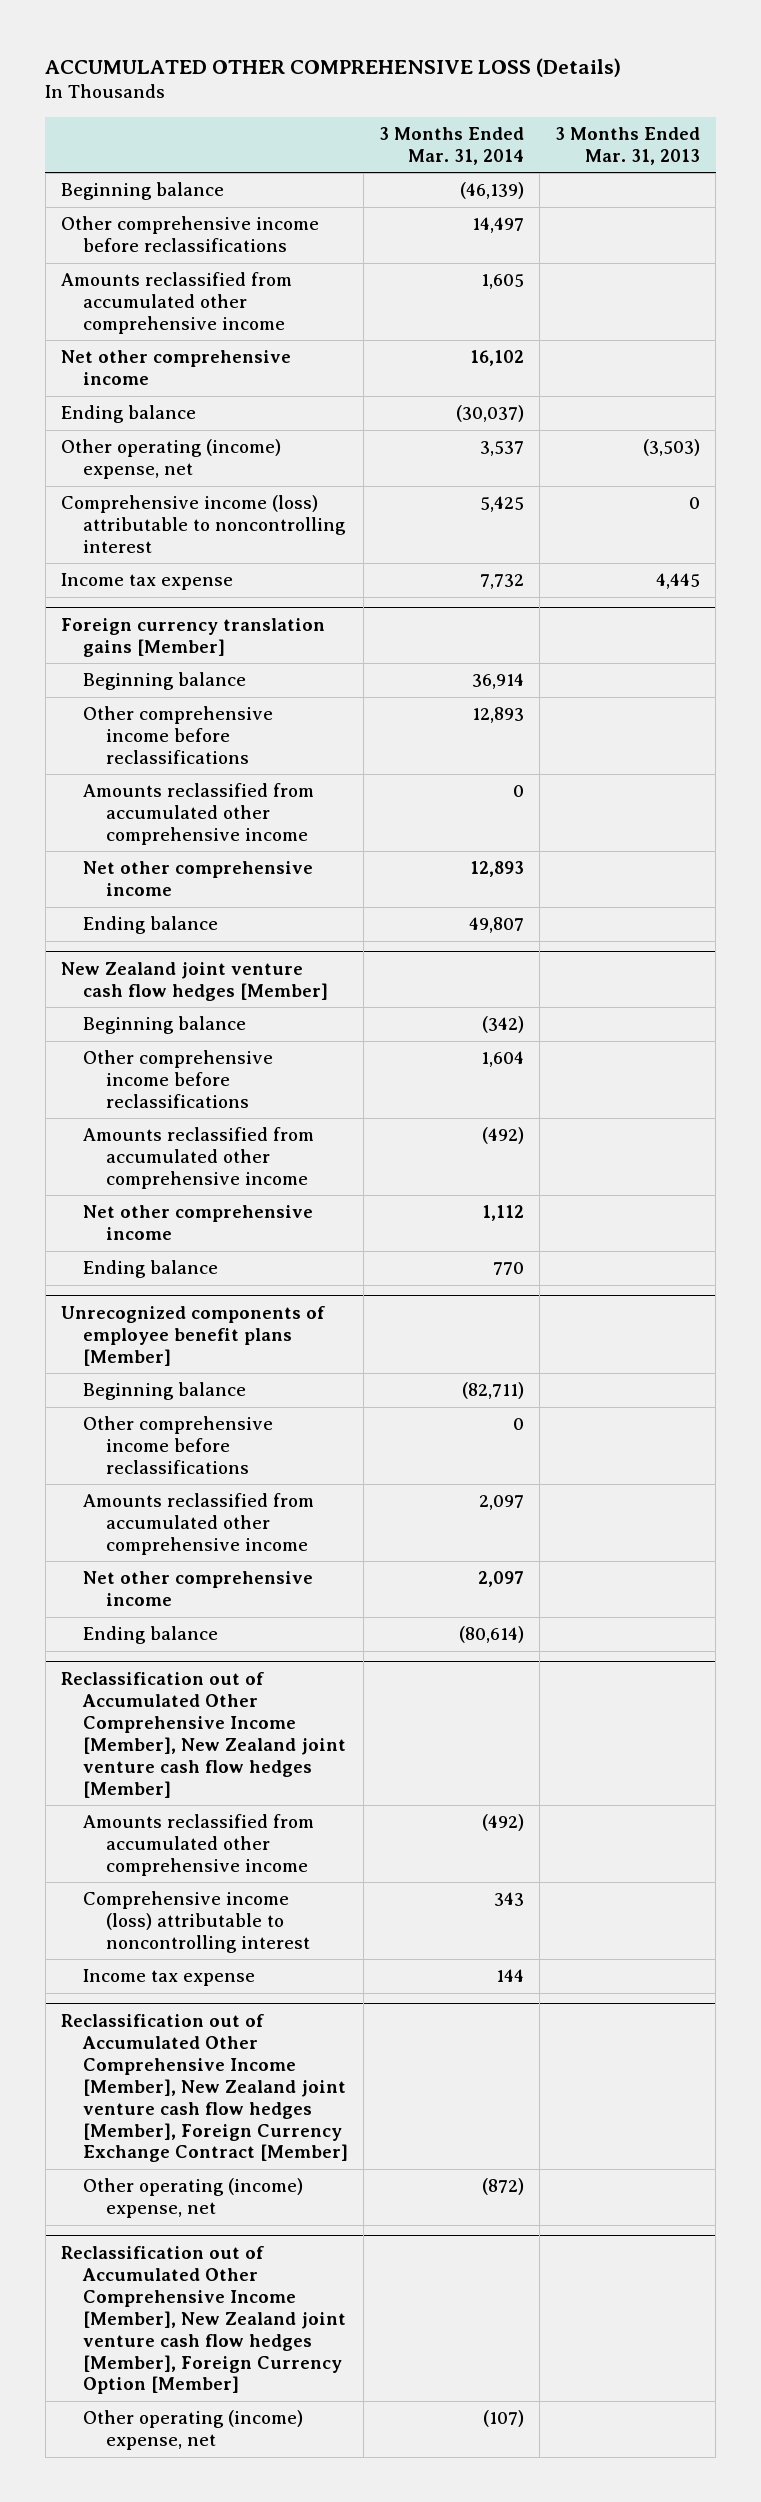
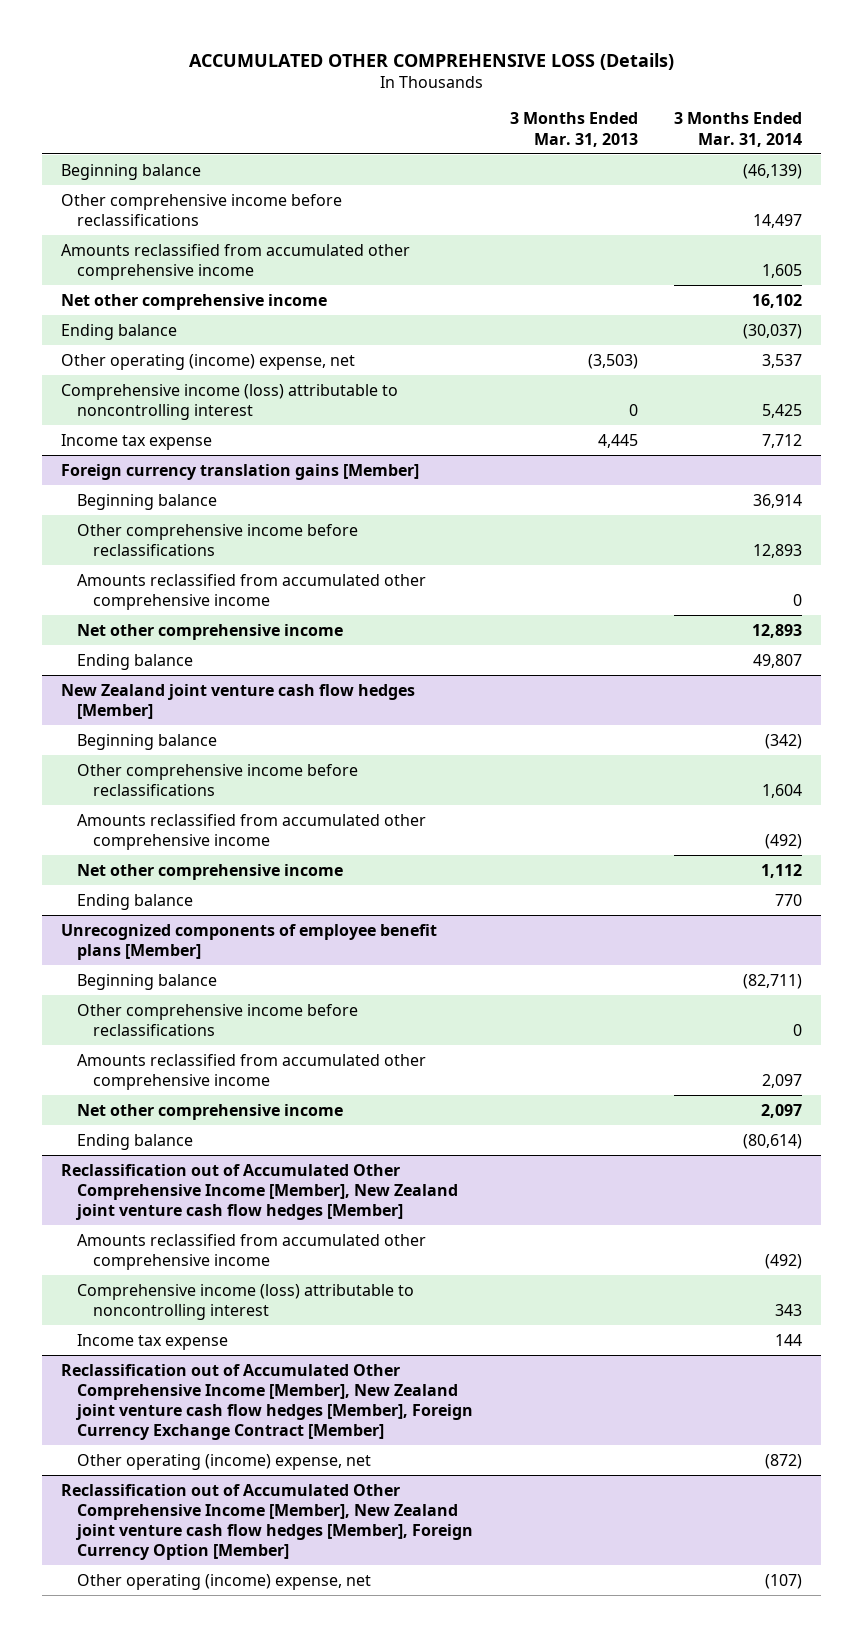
- | 3 Months Ended Mar. 31, 2014 | 3 Months Ended Mar. 31, 2013
+ | 3 Months Ended Mar. 31, 2013 | 3 Months Ended Mar. 31, 2014
- Income tax expense | 7,732 | 4,445
+ Income tax expense | 4,445 | 7,712

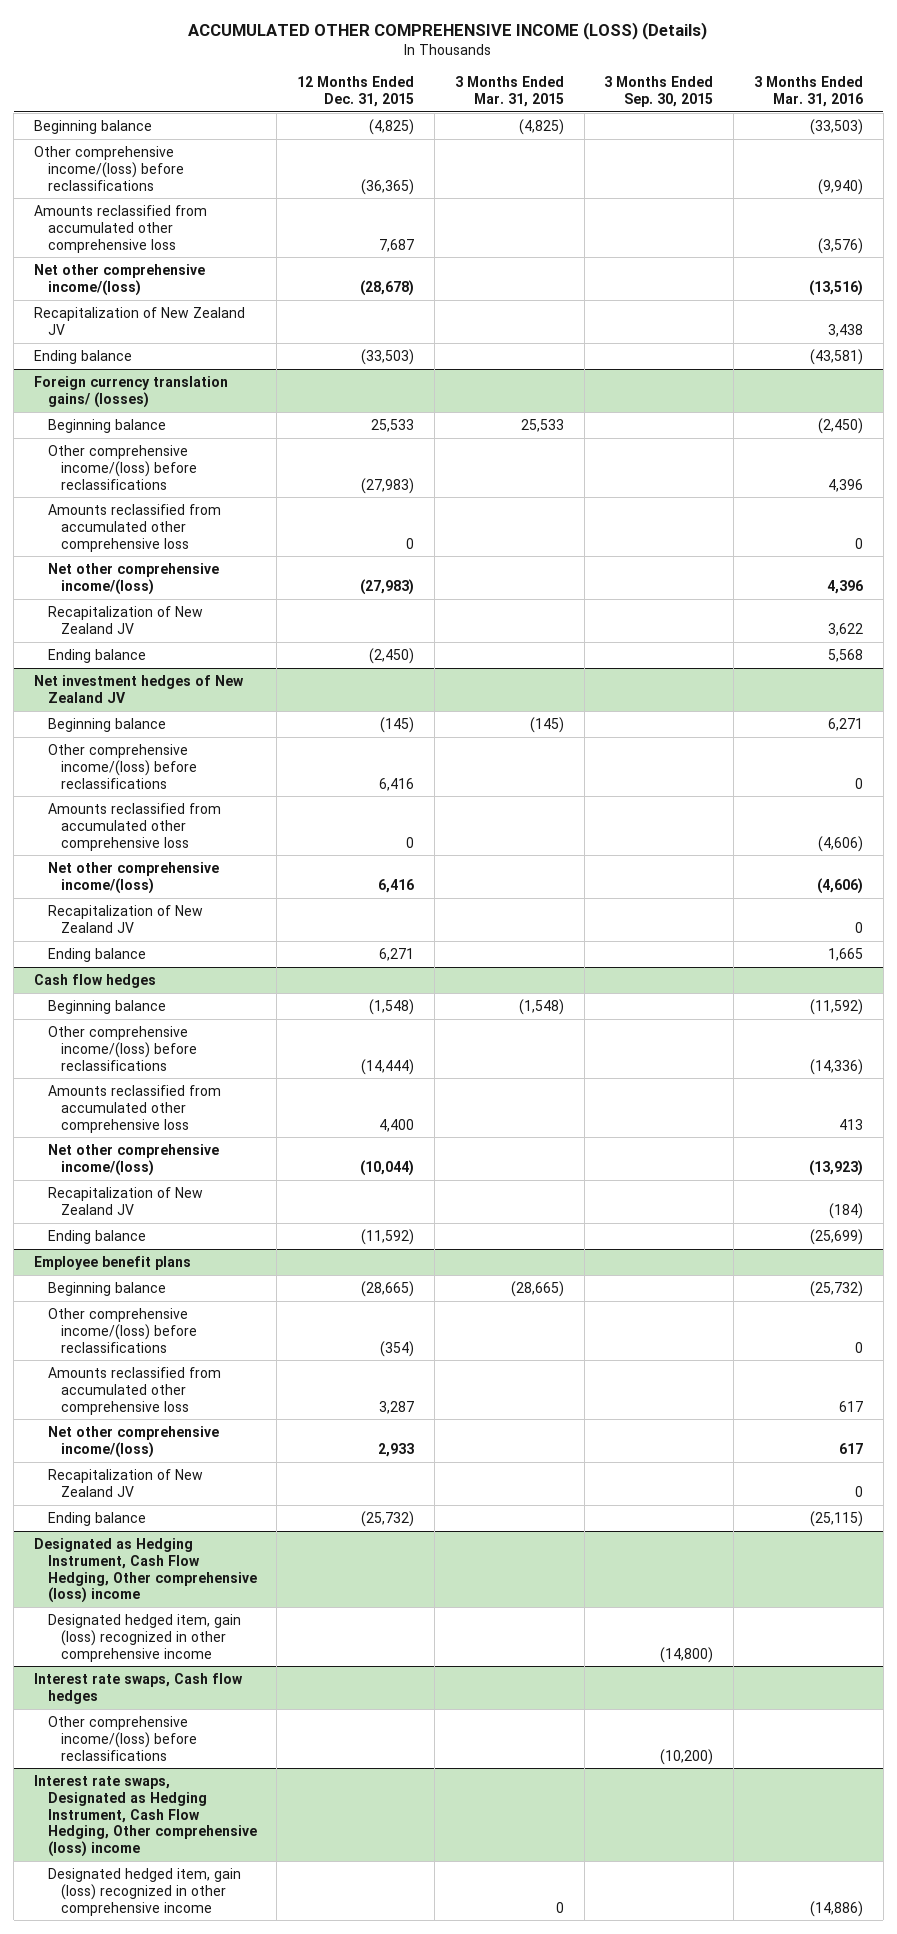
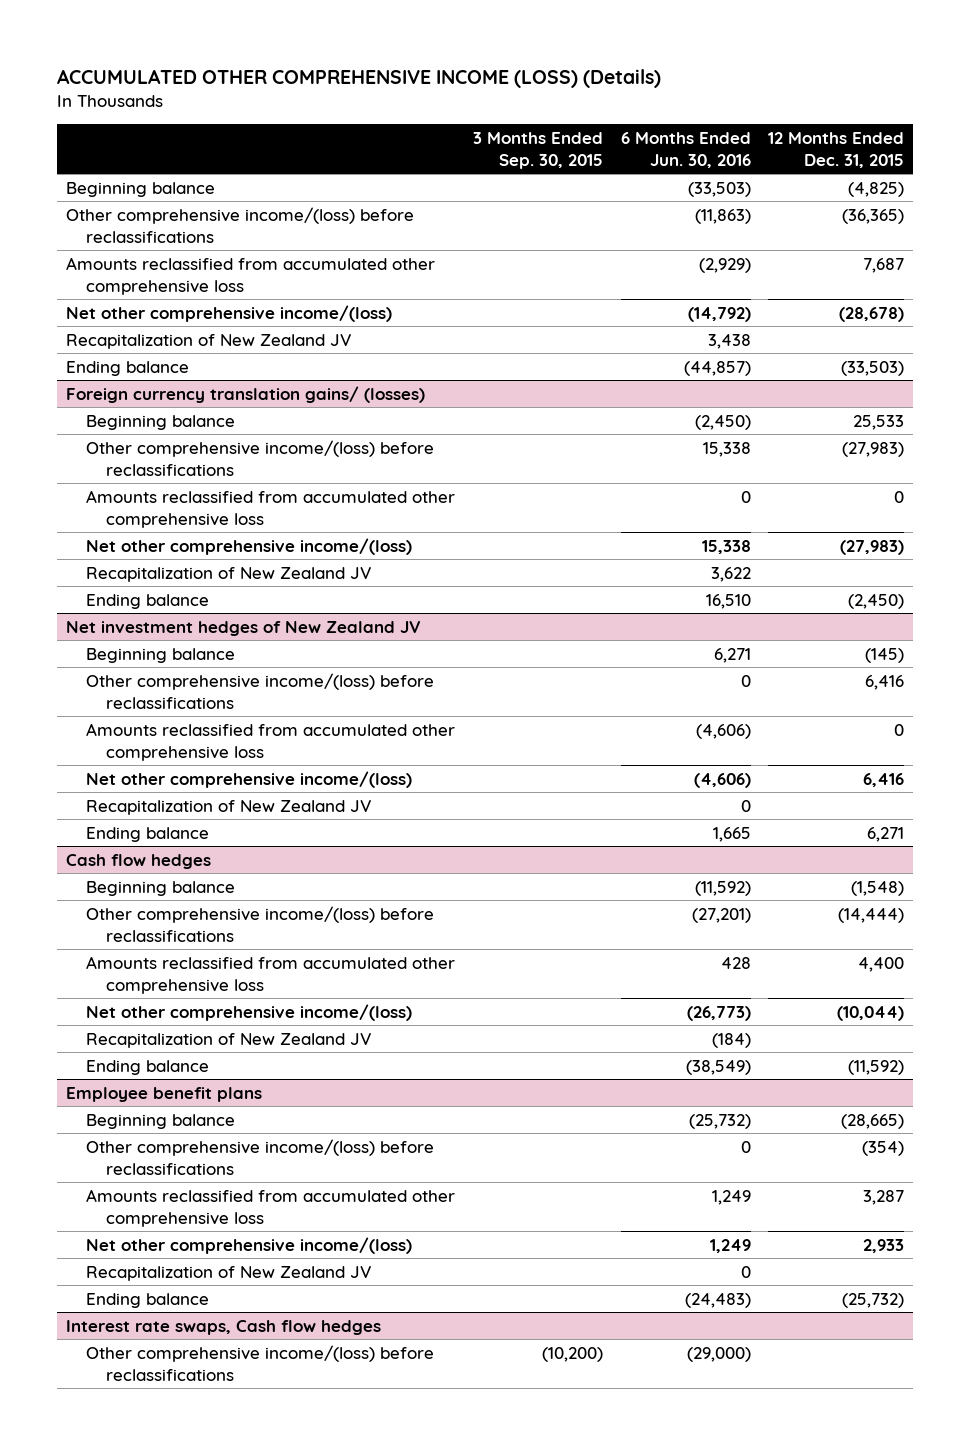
- | 12 Months Ended Dec. 31, 2015 | 3 Months Ended Mar. 31, 2015 | 3 Months Ended Sep. 30, 2015 | 3 Months Ended Mar. 31, 2016
+ | 3 Months Ended Sep. 30, 2015 | 6 Months Ended Jun. 30, 2016 | 12 Months Ended Dec. 31, 2015
- Designated as Hedging Instrument, Cash Flow Hedging, Other comprehensive (loss) income
- Designated hedged item, gain (loss) recognized in other comprehensive income | | | (14,800) |
- Interest rate swaps, Designated as Hedging Instrument, Cash Flow Hedging, Other comprehensive (loss) income
- Designated hedged item, gain (loss) recognized in other comprehensive income | | 0 | | (14,886)

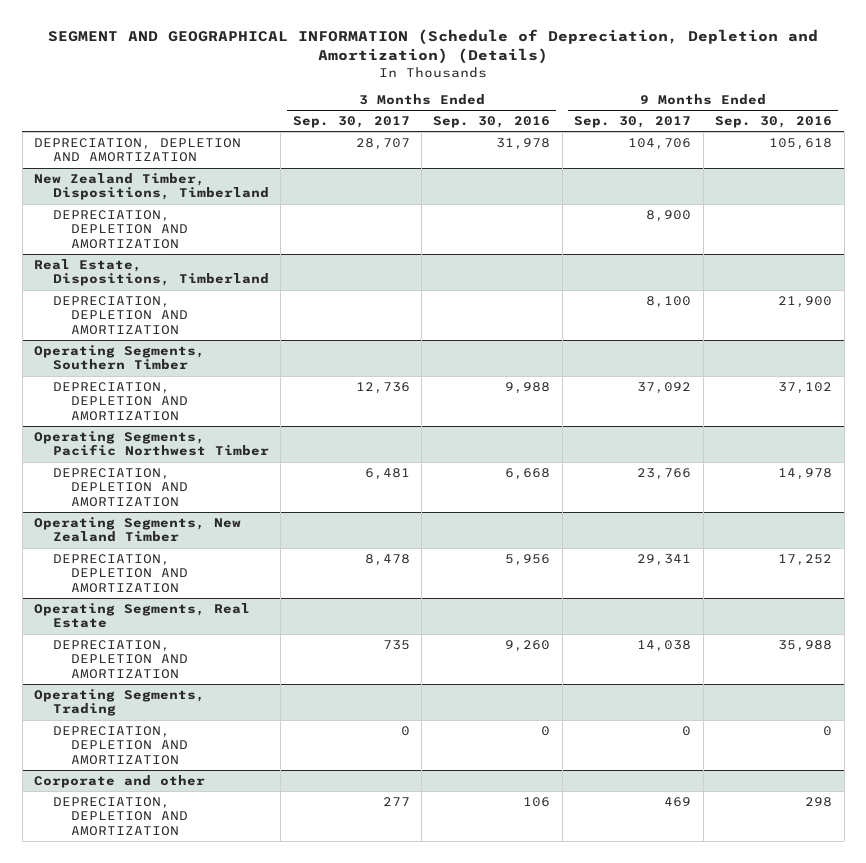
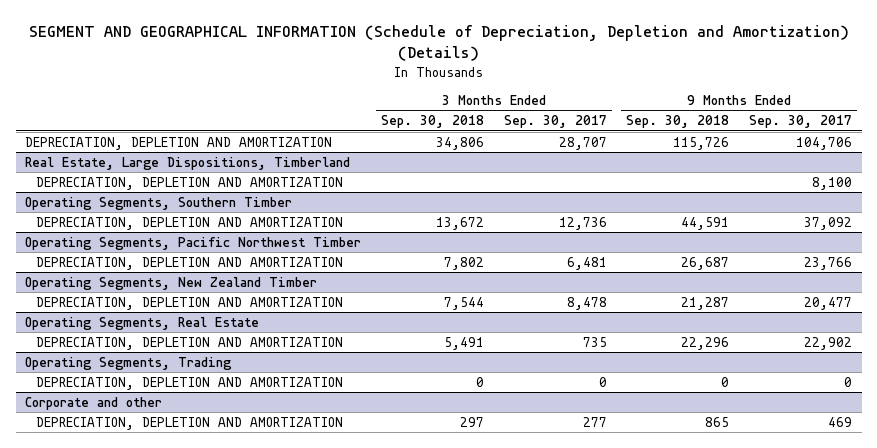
- | 3 Months Ended Sep. 30, 2017 | 3 Months Ended Sep. 30, 2016 | 9 Months Ended Sep. 30, 2017 | 9 Months Ended Sep. 30, 2016
+ | 3 Months Ended Sep. 30, 2018 | 3 Months Ended Sep. 30, 2017 | 9 Months Ended Sep. 30, 2018 | 9 Months Ended Sep. 30, 2017
- New Zealand Timber, Dispositions, Timberland
- DEPRECIATION, DEPLETION AND AMORTIZATION | | | 8,900 |
- Real Estate, Dispositions, Timberland
+ Real Estate, Large Dispositions, Timberland
@ Operating Segments, New Zealand Timber
- DEPRECIATION, DEPLETION AND AMORTIZATION | 8,478 | 5,956 | 29,341 | 17,252
+ DEPRECIATION, DEPLETION AND AMORTIZATION | 7,544 | 8,478 | 21,287 | 20,477
@ Operating Segments, Real Estate
- DEPRECIATION, DEPLETION AND AMORTIZATION | 735 | 9,260 | 14,038 | 35,988
+ DEPRECIATION, DEPLETION AND AMORTIZATION | 5,491 | 735 | 22,296 | 22,902

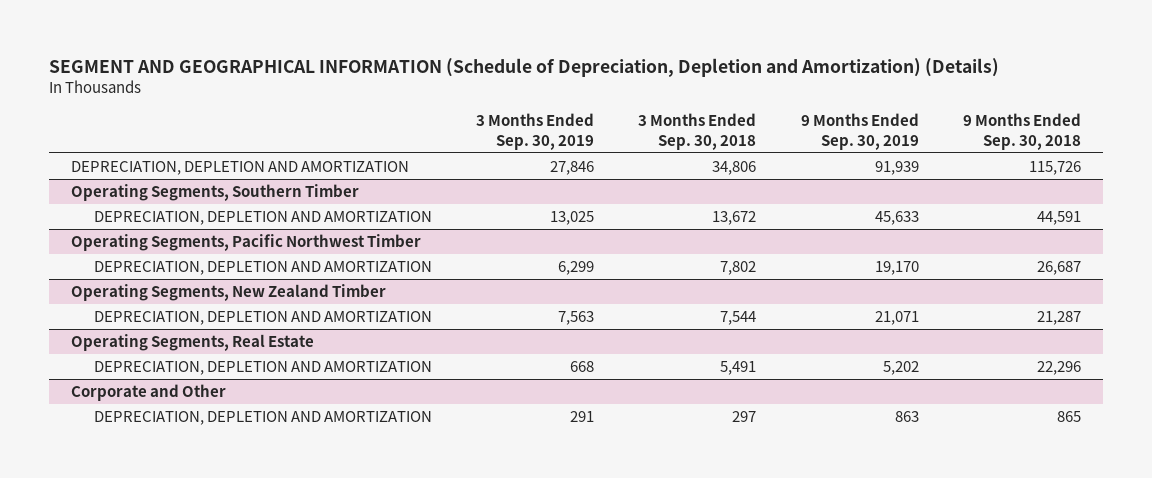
- | 3 Months Ended Sep. 30, 2018 | 3 Months Ended Sep. 30, 2017 | 9 Months Ended Sep. 30, 2018 | 9 Months Ended Sep. 30, 2017
+ | 3 Months Ended Sep. 30, 2019 | 3 Months Ended Sep. 30, 2018 | 9 Months Ended Sep. 30, 2019 | 9 Months Ended Sep. 30, 2018
- Real Estate, Large Dispositions, Timberland
- DEPRECIATION, DEPLETION AND AMORTIZATION | | | | 8,100
- Operating Segments, Trading
- DEPRECIATION, DEPLETION AND AMORTIZATION | 0 | 0 | 0 | 0
- Corporate and other
+ Corporate and Other

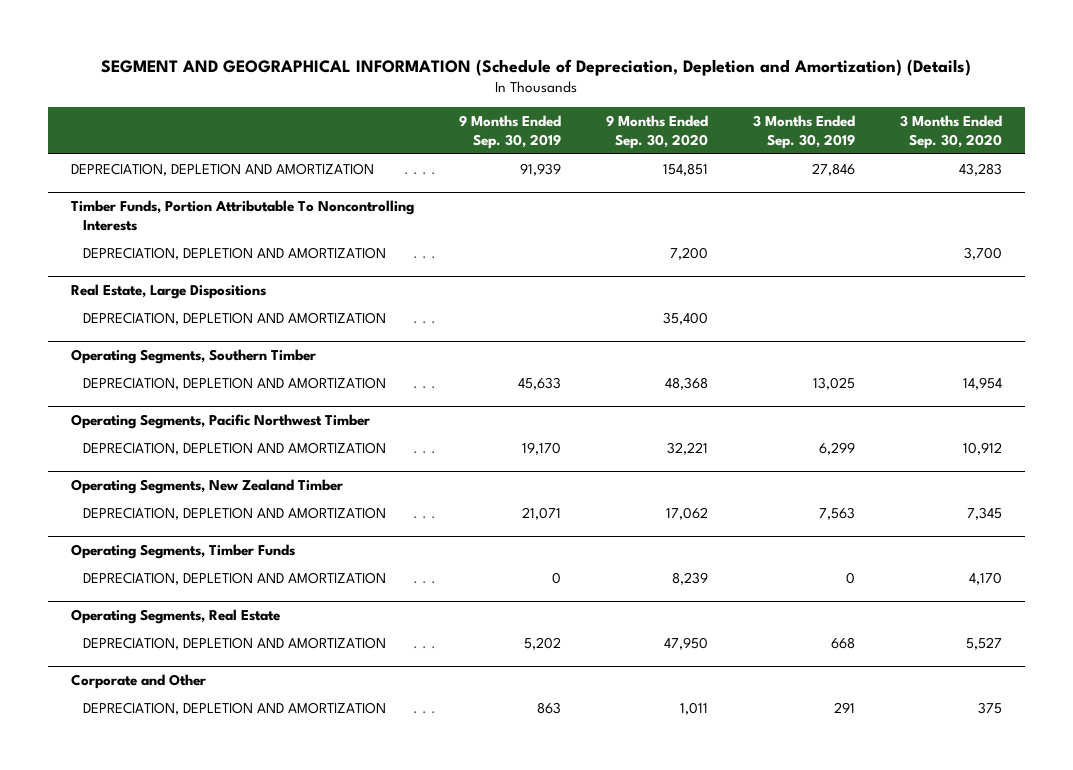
- | 3 Months Ended Sep. 30, 2019 | 3 Months Ended Sep. 30, 2018 | 9 Months Ended Sep. 30, 2019 | 9 Months Ended Sep. 30, 2018
+ | 9 Months Ended Sep. 30, 2019 | 9 Months Ended Sep. 30, 2020 | 3 Months Ended Sep. 30, 2019 | 3 Months Ended Sep. 30, 2020
+ Timber Funds, Portion Attributable To Noncontrolling Interests
+ DEPRECIATION, DEPLETION AND AMORTIZATION | | 7,200 | | 3,700
+ Real Estate, Large Dispositions
+ DEPRECIATION, DEPLETION AND AMORTIZATION | | 35,400 | |
+ Operating Segments, Timber Funds
+ DEPRECIATION, DEPLETION AND AMORTIZATION | 0 | 8,239 | 0 | 4,170

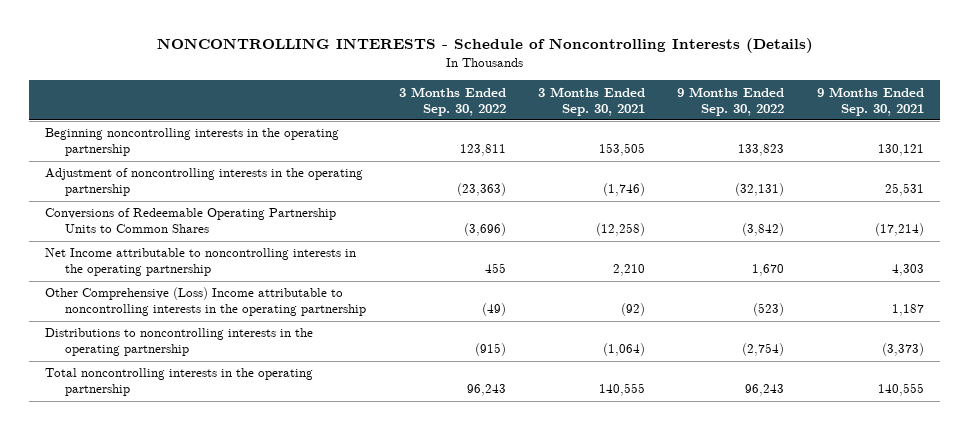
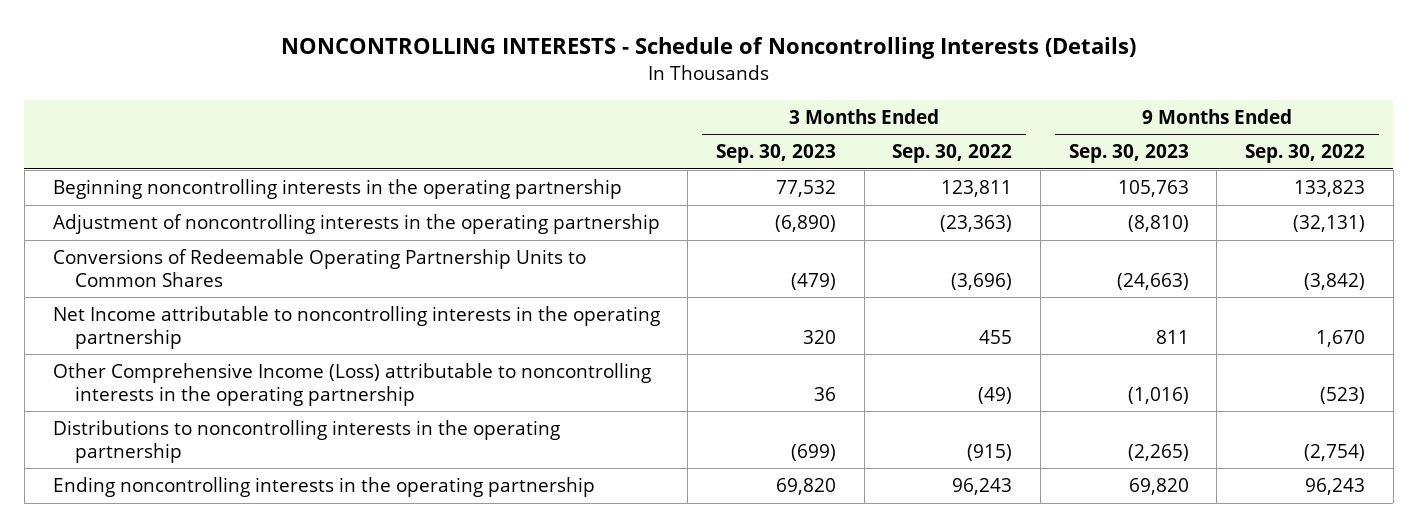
- | 3 Months Ended Sep. 30, 2022 | 3 Months Ended Sep. 30, 2021 | 9 Months Ended Sep. 30, 2022 | 9 Months Ended Sep. 30, 2021
+ | 3 Months Ended Sep. 30, 2023 | 3 Months Ended Sep. 30, 2022 | 9 Months Ended Sep. 30, 2023 | 9 Months Ended Sep. 30, 2022
- Other Comprehensive (Loss) Income attributable to noncontrolling interests in the operating partnership | (49) | (92) | (523) | 1,187
+ Other Comprehensive Income (Loss) attributable to noncontrolling interests in the operating partnership | 36 | (49) | (1,016) | (523)
- Total noncontrolling interests in the operating partnership | 96,243 | 140,555 | 96,243 | 140,555
+ Ending noncontrolling interests in the operating partnership | 69,820 | 96,243 | 69,820 | 96,243

